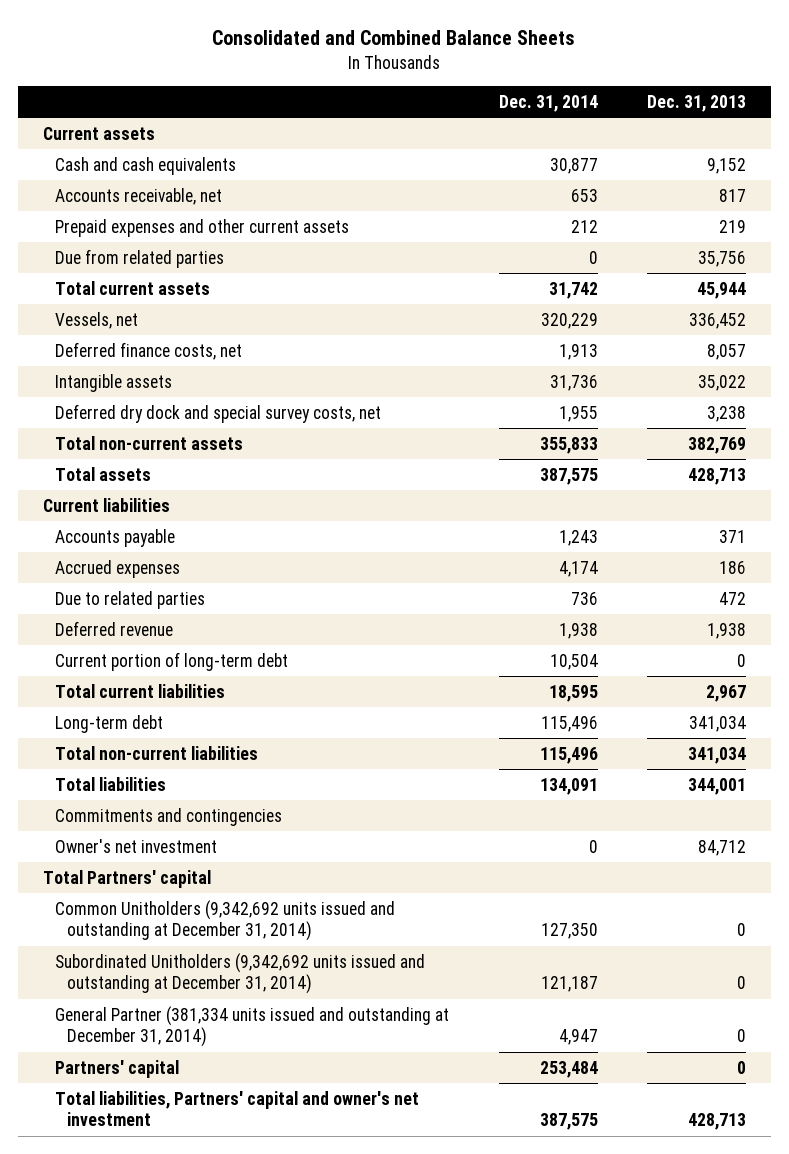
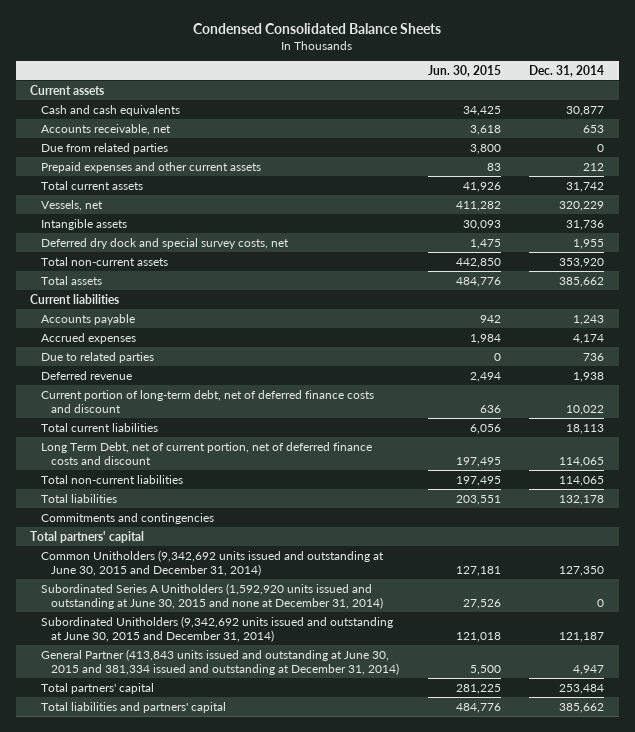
- Consolidated and Combined Balance Sheets
+ Condensed Consolidated Balance Sheets
- | Dec. 31, 2014 | Dec. 31, 2013
+ | Jun. 30, 2015 | Dec. 31, 2014
moved down: Prepaid expenses and other current assets | 83 | 212
- Deferred finance costs, net | 1,913 | 8,057
- Total non-current assets | 355,833 | 382,769
- Total assets | 387,575 | 428,713
+ Total non-current assets | 442,850 | 353,920
+ Total assets | 484,776 | 385,662
- Current portion of long-term debt | 10,504 | 0
- Total current liabilities | 18,595 | 2,967
- Long-term debt | 115,496 | 341,034
- Total non-current liabilities | 115,496 | 341,034
- Total liabilities | 134,091 | 344,001
+ Current portion of long-term debt, net of deferred finance costs and discount | 636 | 10,022
+ Total current liabilities | 6,056 | 18,113
+ Long Term Debt, net of current portion, net of deferred finance costs and discount | 197,495 | 114,065
+ Total non-current liabilities | 197,495 | 114,065
+ Total liabilities | 203,551 | 132,178
- Owner's net investment | 0 | 84,712
- Total Partners' capital
- Common Unitholders (9,342,692 units issued and outstanding at December 31, 2014) | 127,350 | 0
- Subordinated Unitholders (9,342,692 units issued and outstanding at December 31, 2014) | 121,187 | 0
- General Partner (381,334 units issued and outstanding at December 31, 2014) | 4,947 | 0
- Partners' capital | 253,484 | 0
- Total liabilities, Partners' capital and owner's net investment | 387,575 | 428,713
+ Total partners' capital
+ Common Unitholders (9,342,692 units issued and outstanding at June 30, 2015 and December 31, 2014) | 127,181 | 127,350
+ Subordinated Series A Unitholders (1,592,920 units issued and outstanding at June 30, 2015 and none at December 31, 2014) | 27,526 | 0
+ Subordinated Unitholders (9,342,692 units issued and outstanding at June 30, 2015 and December 31, 2014) | 121,018 | 121,187
+ General Partner (413,843 units issued and outstanding at June 30, 2015 and 381,334 issued and outstanding at December 31, 2014) | 5,500 | 4,947
+ Total partners' capital | 281,225 | 253,484
+ Total liabilities and partners' capital | 484,776 | 385,662

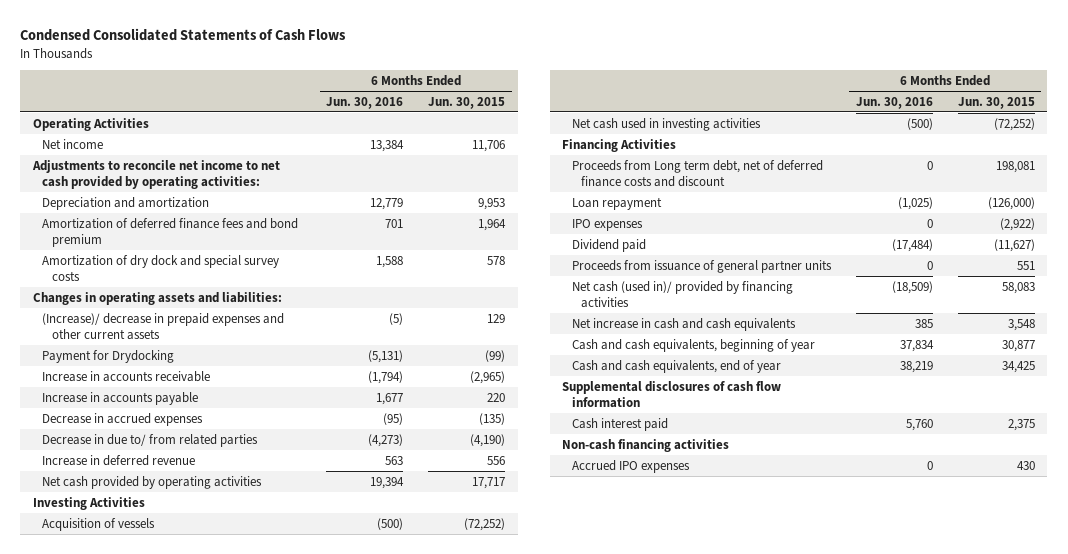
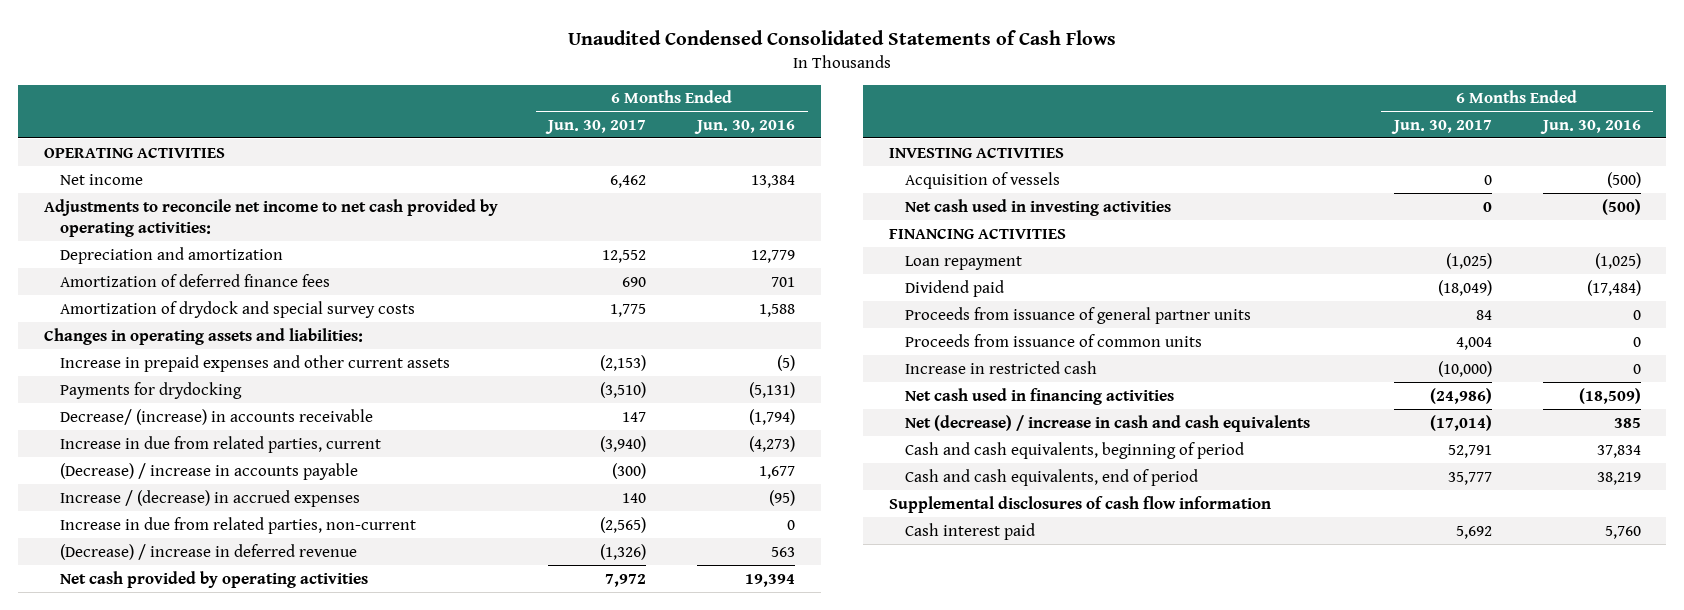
- Condensed Consolidated Statements of Cash Flows
+ Unaudited Condensed Consolidated Statements of Cash Flows
- | 6 Months Ended Jun. 30, 2016 | 6 Months Ended Jun. 30, 2015
+ | 6 Months Ended Jun. 30, 2017 | 6 Months Ended Jun. 30, 2016
- Operating Activities
+ OPERATING ACTIVITIES
- Amortization of deferred finance fees and bond premium | 701 | 1,964
- Amortization of dry dock and special survey costs | 1,588 | 578
+ Amortization of deferred finance fees | 690 | 701
+ Amortization of drydock and special survey costs | 1,775 | 1,588
- (Increase)/ decrease in prepaid expenses and other current assets | (5) | 129
- Payment for Drydocking | (5,131) | (99)
- Increase in accounts receivable | (1,794) | (2,965)
- Increase in accounts payable | 1,677 | 220
- Decrease in accrued expenses | (95) | (135)
- Decrease in due to/ from related parties | (4,273) | (4,190)
- Increase in deferred revenue | 563 | 556
+ Increase in prepaid expenses and other current assets | (2,153) | (5)
+ Payments for drydocking | (3,510) | (5,131)
+ Decrease/ (increase) in accounts receivable | 147 | (1,794)
+ Increase in due from related parties, current | (3,940) | (4,273)
+ (Decrease) / increase in accounts payable | (300) | 1,677
+ Increase / (decrease) in accrued expenses | 140 | (95)
+ Increase in due from related parties, non-current | (2,565) | 0
+ (Decrease) / increase in deferred revenue | (1,326) | 563
- Investing Activities
+ INVESTING ACTIVITIES
- Financing Activities
- Proceeds from Long term debt, net of deferred finance costs and discount | 0 | 198,081
+ FINANCING ACTIVITIES
- IPO expenses | 0 | (2,922)
- Net cash (used in)/ provided by financing activities | (18,509) | 58,083
- Net increase in cash and cash equivalents | 385 | 3,548
- Cash and cash equivalents, beginning of year | 37,834 | 30,877
- Cash and cash equivalents, end of year | 38,219 | 34,425
+ Proceeds from issuance of common units | 4,004 | 0
+ Increase in restricted cash | (10,000) | 0
+ Net cash used in financing activities | (24,986) | (18,509)
+ Net (decrease) / increase in cash and cash equivalents | (17,014) | 385
+ Cash and cash equivalents, beginning of period | 52,791 | 37,834
+ Cash and cash equivalents, end of period | 35,777 | 38,219
- Non-cash financing activities
- Accrued IPO expenses | 0 | 430

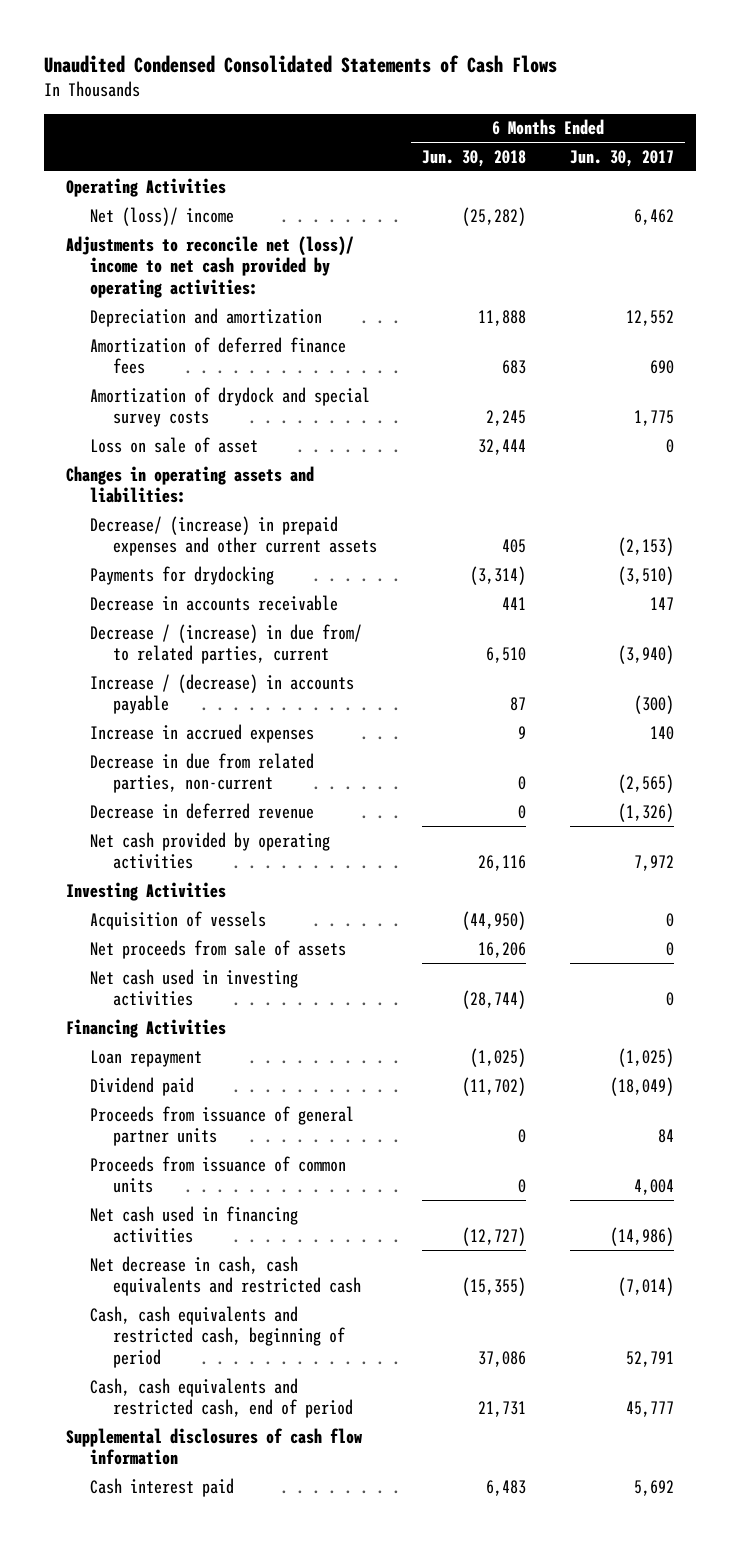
- | 6 Months Ended Jun. 30, 2017 | 6 Months Ended Jun. 30, 2016
+ | 6 Months Ended Jun. 30, 2018 | 6 Months Ended Jun. 30, 2017
- OPERATING ACTIVITIES
- Net income | 6,462 | 13,384
- Adjustments to reconcile net income to net cash provided by operating activities:
+ Operating Activities
+ Net (loss)/ income | (25,282) | 6,462
+ Adjustments to reconcile net (loss)/ income to net cash provided by operating activities:
+ Loss on sale of asset | 32,444 | 0
- Increase in prepaid expenses and other current assets | (2,153) | (5)
+ Decrease/ (increase) in prepaid expenses and other current assets | 405 | (2,153)
- Decrease/ (increase) in accounts receivable | 147 | (1,794)
- Increase in due from related parties, current | (3,940) | (4,273)
- (Decrease) / increase in accounts payable | (300) | 1,677
- Increase / (decrease) in accrued expenses | 140 | (95)
- Increase in due from related parties, non-current | (2,565) | 0
- (Decrease) / increase in deferred revenue | (1,326) | 563
+ Decrease in accounts receivable | 441 | 147
+ Decrease / (increase) in due from/ to related parties, current | 6,510 | (3,940)
+ Increase / (decrease) in accounts payable | 87 | (300)
+ Increase in accrued expenses | 9 | 140
+ Decrease in due from related parties, non-current | 0 | (2,565)
+ Decrease in deferred revenue | 0 | (1,326)
- INVESTING ACTIVITIES
+ Investing Activities
+ Net proceeds from sale of assets | 16,206 | 0
- FINANCING ACTIVITIES
+ Financing Activities
- Increase in restricted cash | (10,000) | 0
- Net cash used in financing activities | (24,986) | (18,509)
- Net (decrease) / increase in cash and cash equivalents | (17,014) | 385
- Cash and cash equivalents, beginning of period | 52,791 | 37,834
- Cash and cash equivalents, end of period | 35,777 | 38,219
+ Net cash used in financing activities | (12,727) | (14,986)
+ Net decrease in cash, cash equivalents and restricted cash | (15,355) | (7,014)
+ Cash, cash equivalents and restricted cash, beginning of period | 37,086 | 52,791
+ Cash, cash equivalents and restricted cash, end of period | 21,731 | 45,777

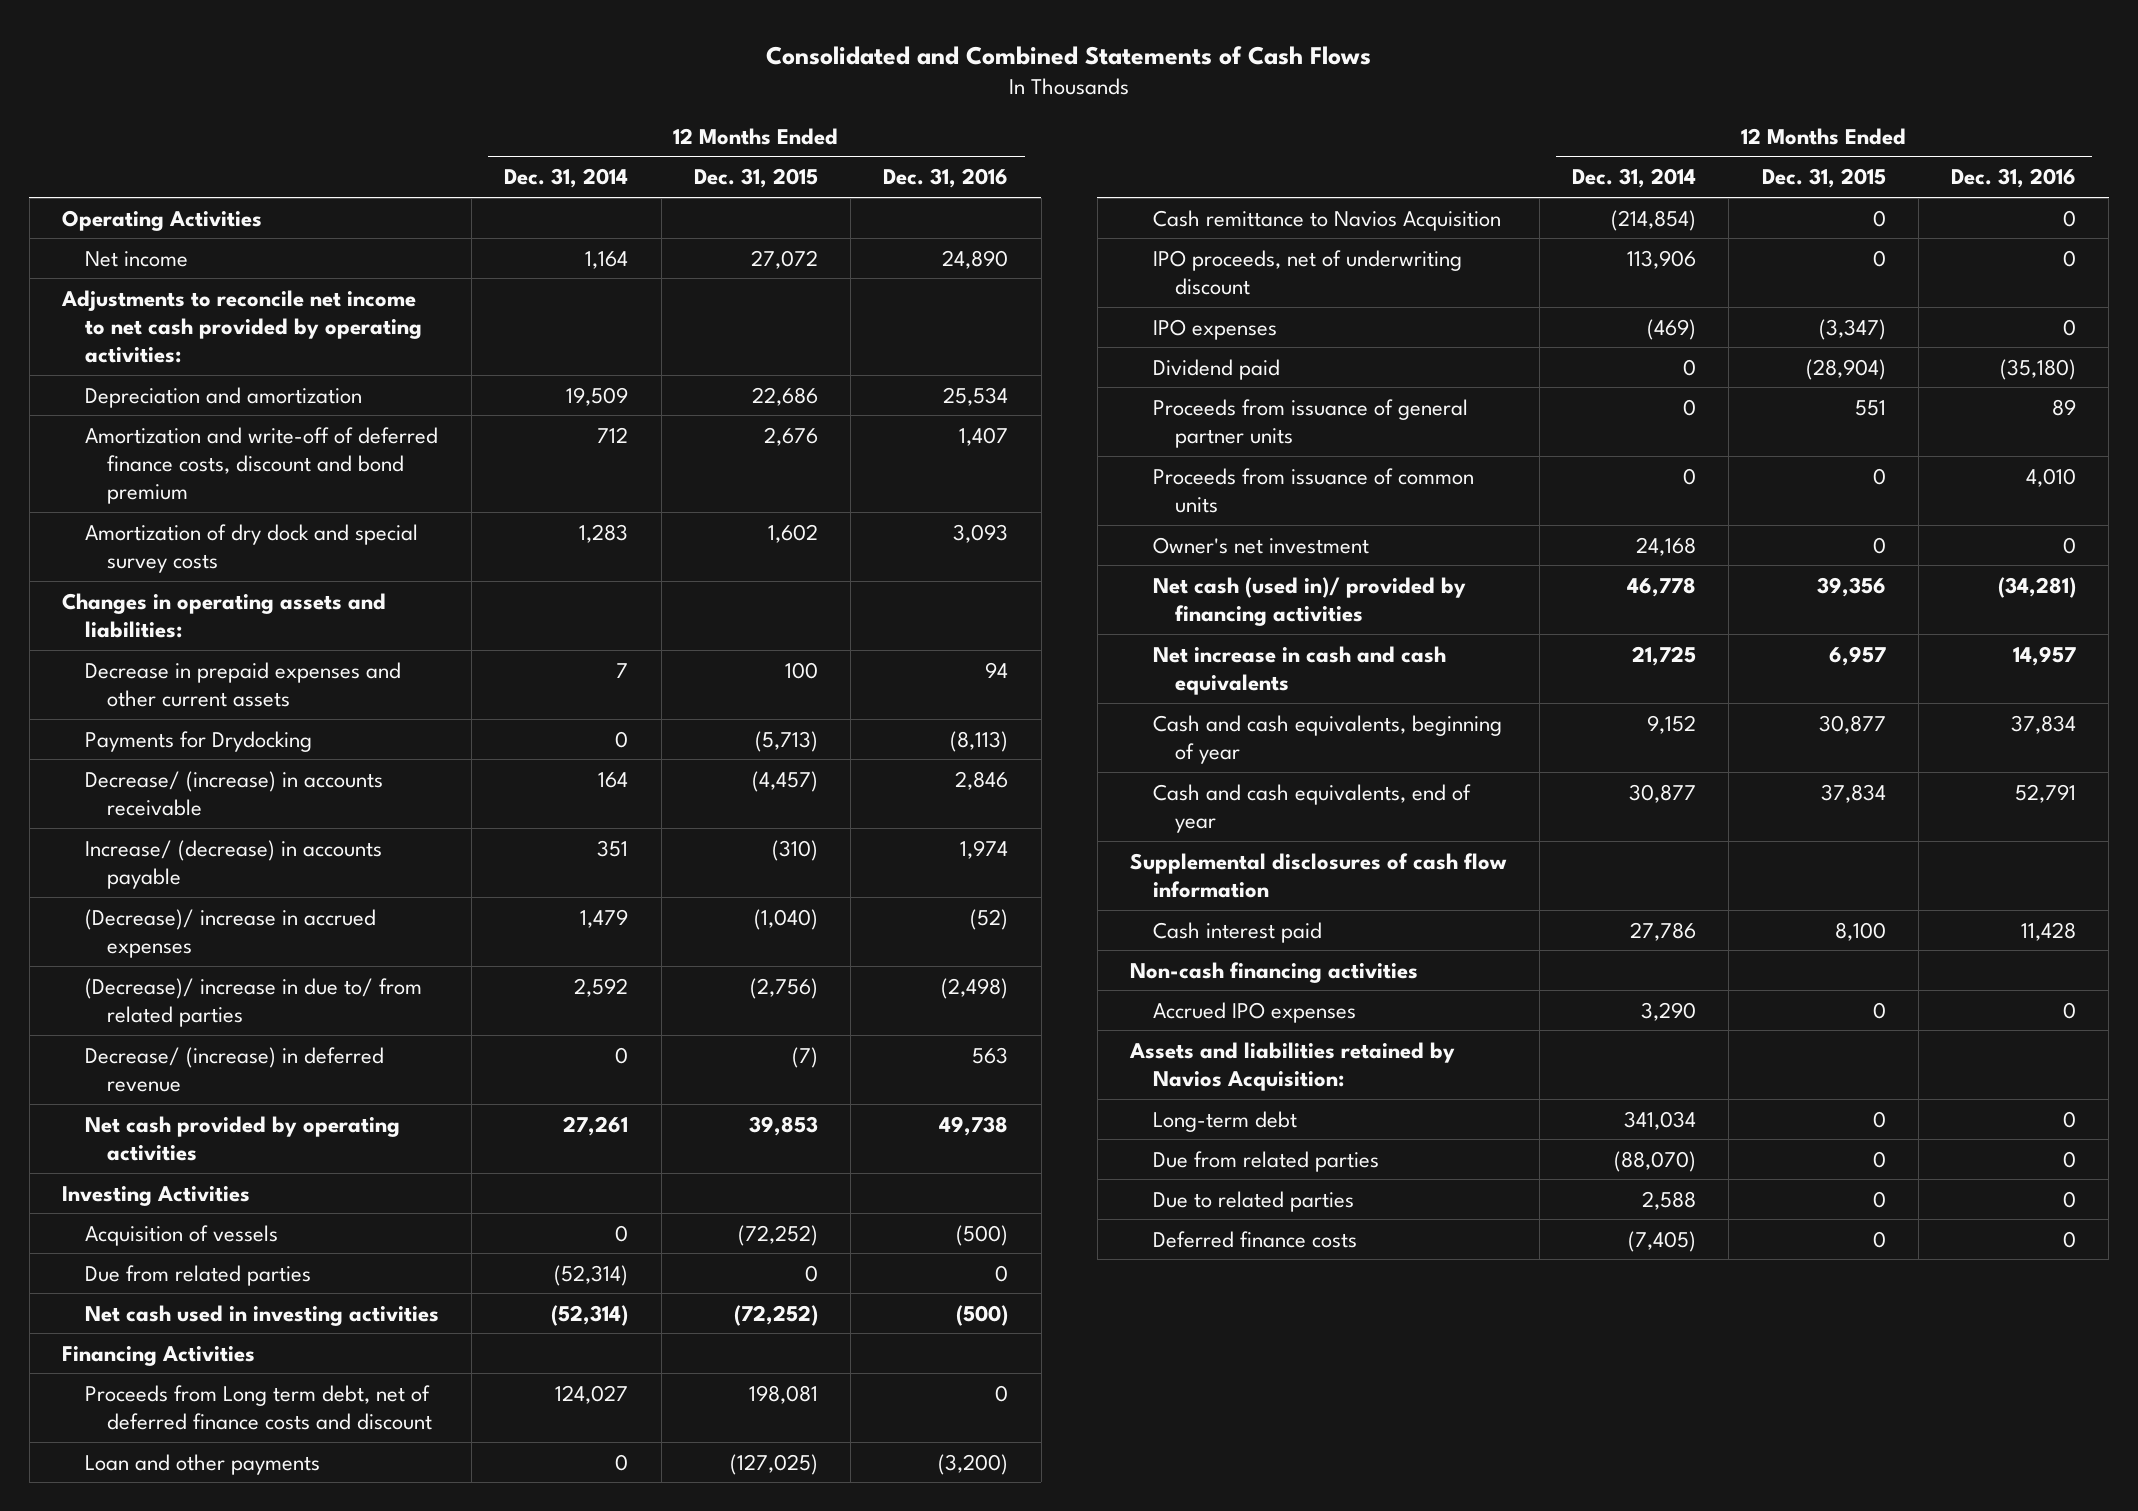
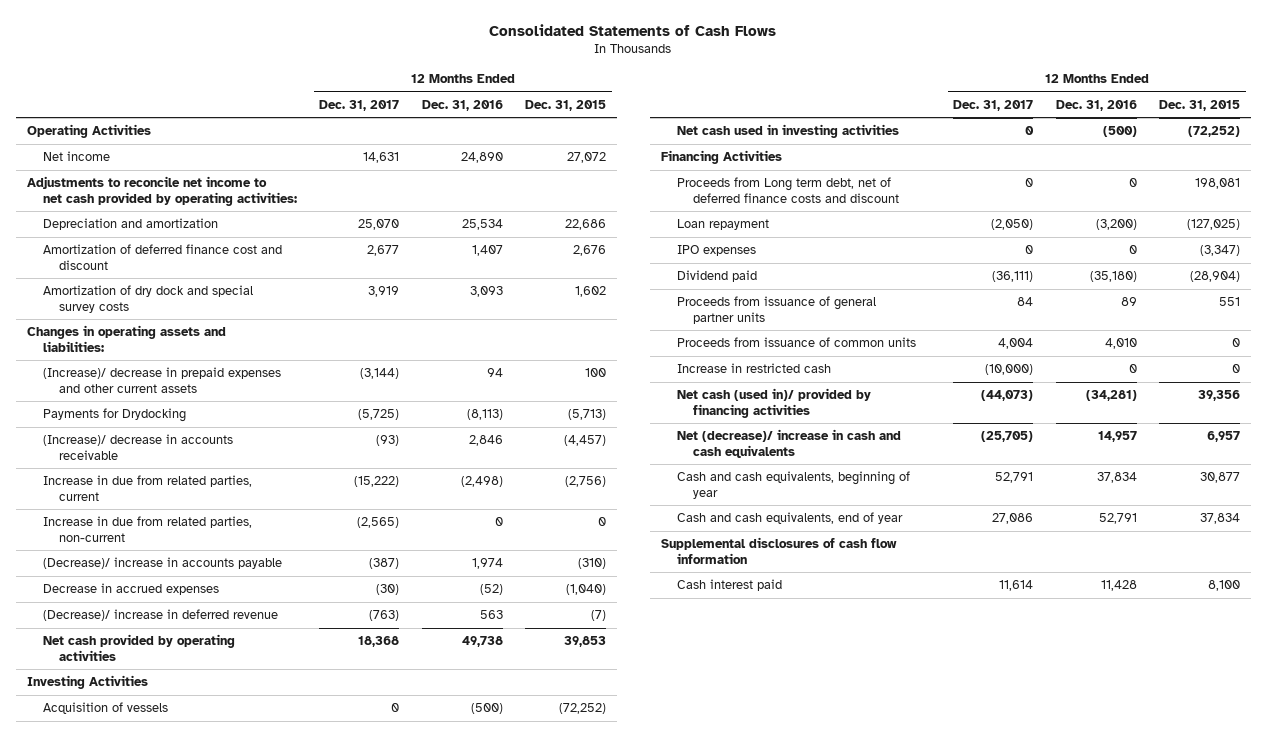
- Consolidated and Combined Statements of Cash Flows
+ Consolidated Statements of Cash Flows
- | 12 Months Ended Dec. 31, 2014 | 12 Months Ended Dec. 31, 2015 | 12 Months Ended Dec. 31, 2016
+ | 12 Months Ended Dec. 31, 2017 | 12 Months Ended Dec. 31, 2016 | 12 Months Ended Dec. 31, 2015
- Amortization and write-off of deferred finance costs, discount and bond premium | 712 | 2,676 | 1,407
+ Amortization of deferred finance cost and discount | 2,677 | 1,407 | 2,676
- Decrease in prepaid expenses and other current assets | 7 | 100 | 94
+ (Increase)/ decrease in prepaid expenses and other current assets | (3,144) | 94 | 100
- Decrease/ (increase) in accounts receivable | 164 | (4,457) | 2,846
- Increase/ (decrease) in accounts payable | 351 | (310) | 1,974
- (Decrease)/ increase in accrued expenses | 1,479 | (1,040) | (52)
- (Decrease)/ increase in due to/ from related parties | 2,592 | (2,756) | (2,498)
- Decrease/ (increase) in deferred revenue | 0 | (7) | 563
+ (Increase)/ decrease in accounts receivable | (93) | 2,846 | (4,457)
+ Increase in due from related parties, current | (15,222) | (2,498) | (2,756)
+ Increase in due from related parties, non-current | (2,565) | 0 | 0
+ (Decrease)/ increase in accounts payable | (387) | 1,974 | (310)
+ Decrease in accrued expenses | (30) | (52) | (1,040)
+ (Decrease)/ increase in deferred revenue | (763) | 563 | (7)
- Due from related parties | (52,314) | 0 | 0
- Loan and other payments | 0 | (127,025) | (3,200)
- Cash remittance to Navios Acquisition | (214,854) | 0 | 0
- IPO proceeds, net of underwriting discount | 113,906 | 0 | 0
+ Loan repayment | (2,050) | (3,200) | (127,025)
- Owner's net investment | 24,168 | 0 | 0
+ Increase in restricted cash | (10,000) | 0 | 0
- Net increase in cash and cash equivalents | 21,725 | 6,957 | 14,957
+ Net (decrease)/ increase in cash and cash equivalents | (25,705) | 14,957 | 6,957
- Non-cash financing activities
- Accrued IPO expenses | 3,290 | 0 | 0
- Assets and liabilities retained by Navios Acquisition:
- Long-term debt | 341,034 | 0 | 0
- Due from related parties | (88,070) | 0 | 0
- Due to related parties | 2,588 | 0 | 0
- Deferred finance costs | (7,405) | 0 | 0

